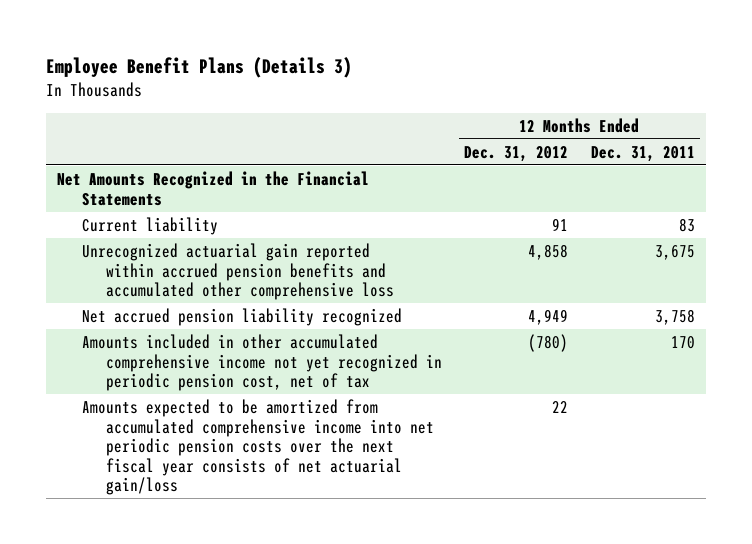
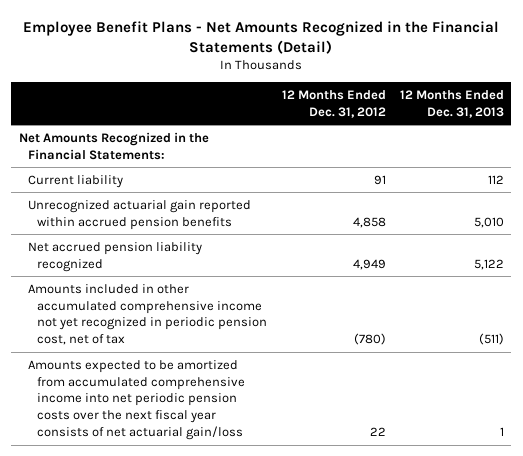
- Employee Benefit Plans (Details 3)
+ Employee Benefit Plans - Net Amounts Recognized in the Financial Statements (Detail)
- | 12 Months Ended Dec. 31, 2012 | 12 Months Ended Dec. 31, 2011
+ | 12 Months Ended Dec. 31, 2012 | 12 Months Ended Dec. 31, 2013
- Net Amounts Recognized in the Financial Statements
+ Net Amounts Recognized in the Financial Statements:
- Unrecognized actuarial gain reported within accrued pension benefits and accumulated other comprehensive loss | 4,858 | 3,675
+ Unrecognized actuarial gain reported within accrued pension benefits | 4,858 | 5,010

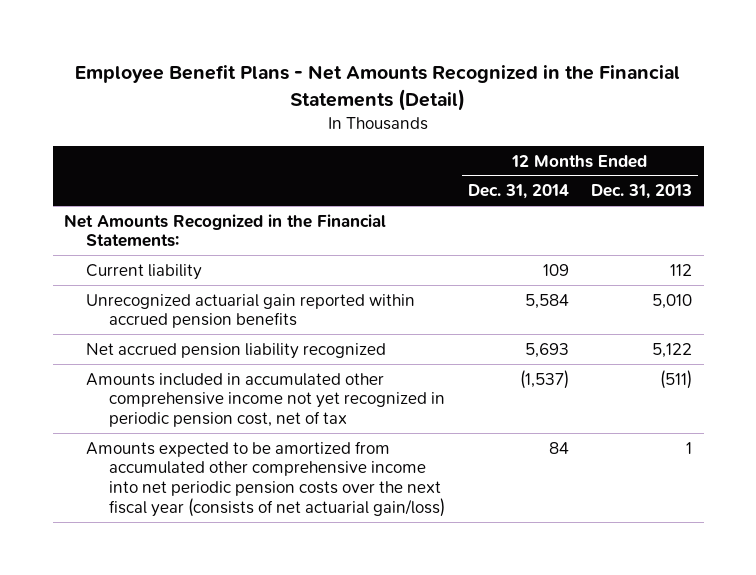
- | 12 Months Ended Dec. 31, 2012 | 12 Months Ended Dec. 31, 2013
+ | 12 Months Ended Dec. 31, 2014 | 12 Months Ended Dec. 31, 2013
- Amounts included in other accumulated comprehensive income not yet recognized in periodic pension cost, net of tax | (780) | (511)
- Amounts expected to be amortized from accumulated comprehensive income into net periodic pension costs over the next fiscal year consists of net actuarial gain/loss | 22 | 1
+ Amounts included in accumulated other comprehensive income not yet recognized in periodic pension cost, net of tax | (1,537) | (511)
+ Amounts expected to be amortized from accumulated other comprehensive income into net periodic pension costs over the next fiscal year (consists of net actuarial gain/loss) | 84 | 1

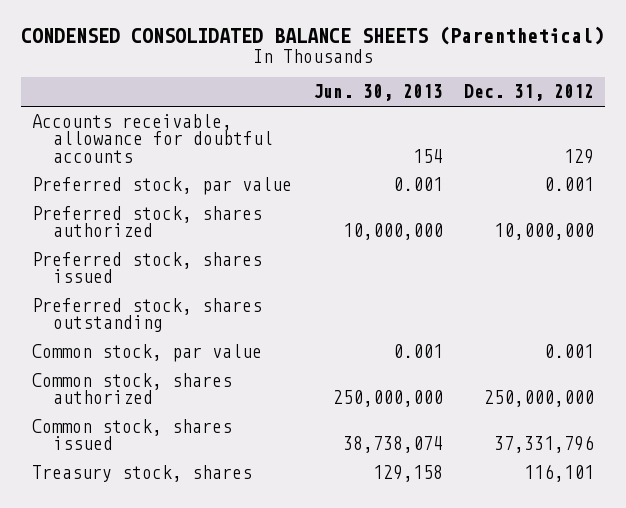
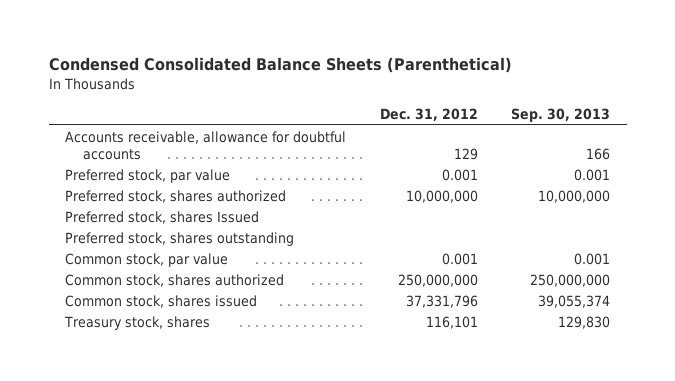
- CONDENSED CONSOLIDATED BALANCE SHEETS (Parenthetical)
+ Condensed Consolidated Balance Sheets (Parenthetical)
- | Jun. 30, 2013 | Dec. 31, 2012
+ | Dec. 31, 2012 | Sep. 30, 2013
- Preferred stock, shares issued
+ Preferred stock, shares Issued

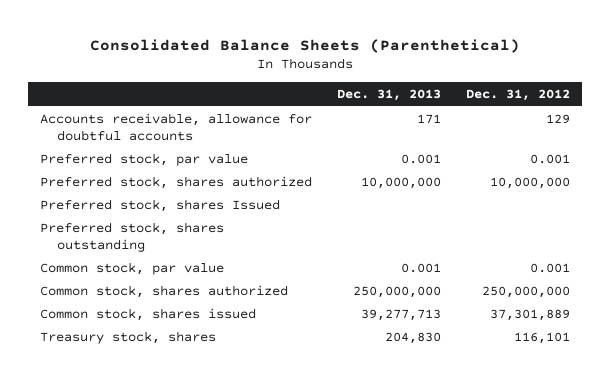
- Condensed Consolidated Balance Sheets (Parenthetical)
+ Consolidated Balance Sheets (Parenthetical)
- | Dec. 31, 2012 | Sep. 30, 2013
+ | Dec. 31, 2013 | Dec. 31, 2012
- Common stock, shares issued | 37,331,796 | 39,055,374
+ Common stock, shares issued | 39,277,713 | 37,301,889

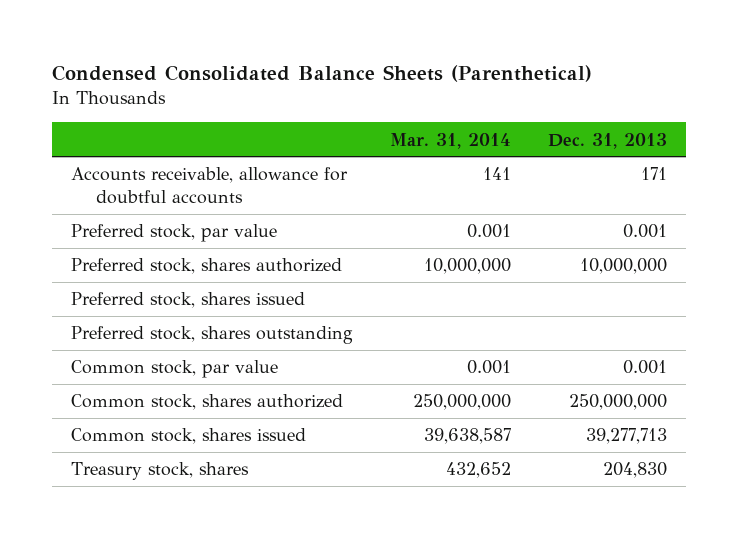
- Consolidated Balance Sheets (Parenthetical)
+ Condensed Consolidated Balance Sheets (Parenthetical)
- | Dec. 31, 2013 | Dec. 31, 2012
+ | Mar. 31, 2014 | Dec. 31, 2013
- Preferred stock, shares Issued
+ Preferred stock, shares issued

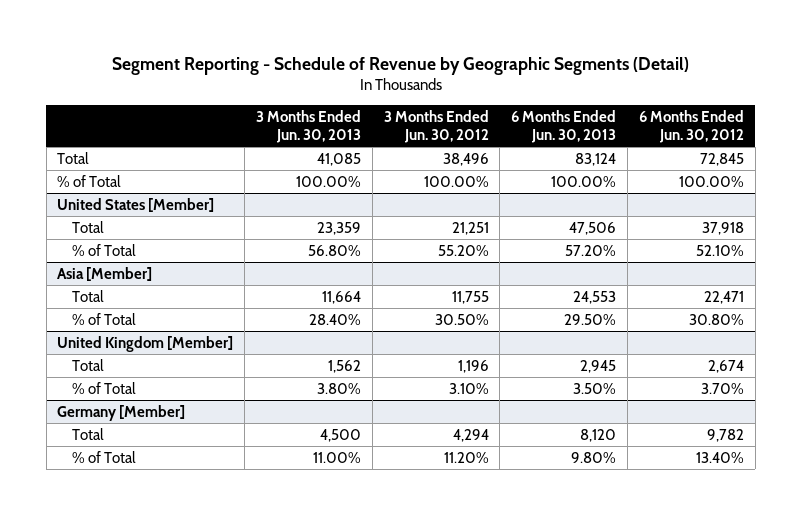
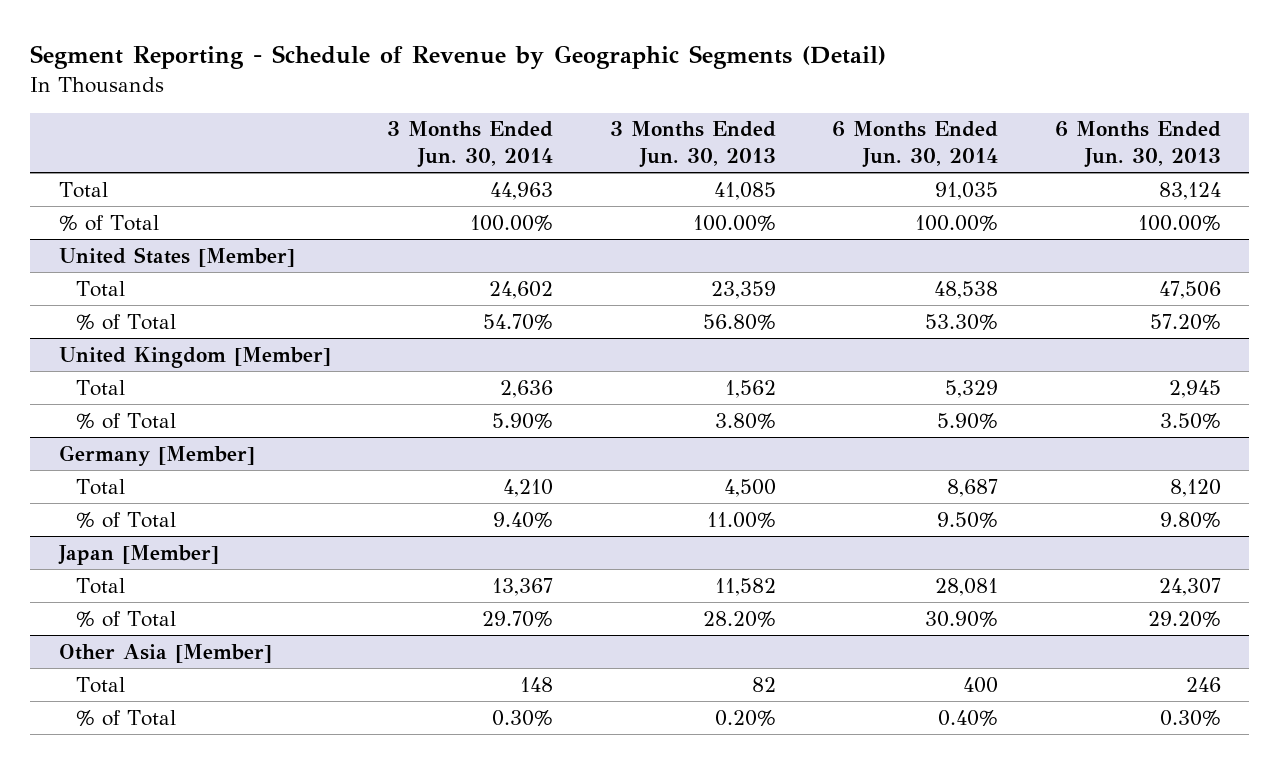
- | 3 Months Ended Jun. 30, 2013 | 3 Months Ended Jun. 30, 2012 | 6 Months Ended Jun. 30, 2013 | 6 Months Ended Jun. 30, 2012
+ | 3 Months Ended Jun. 30, 2014 | 3 Months Ended Jun. 30, 2013 | 6 Months Ended Jun. 30, 2014 | 6 Months Ended Jun. 30, 2013
- Asia [Member]
- Total | 11,664 | 11,755 | 24,553 | 22,471
- % of Total | 28.40% | 30.50% | 29.50% | 30.80%
+ Japan [Member]
+ Total | 13,367 | 11,582 | 28,081 | 24,307
+ % of Total | 29.70% | 28.20% | 30.90% | 29.20%
+ Other Asia [Member]
+ Total | 148 | 82 | 400 | 246
+ % of Total | 0.30% | 0.20% | 0.40% | 0.30%

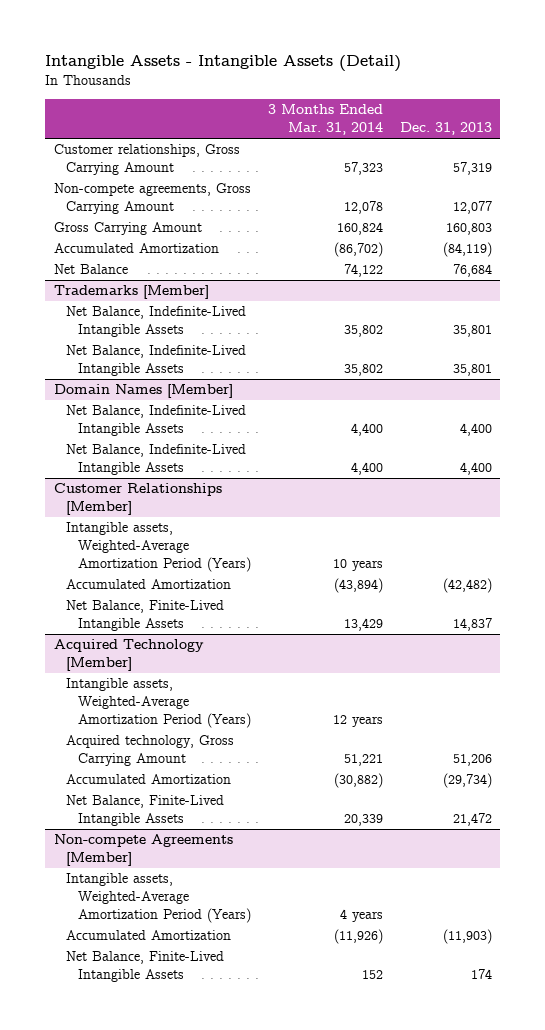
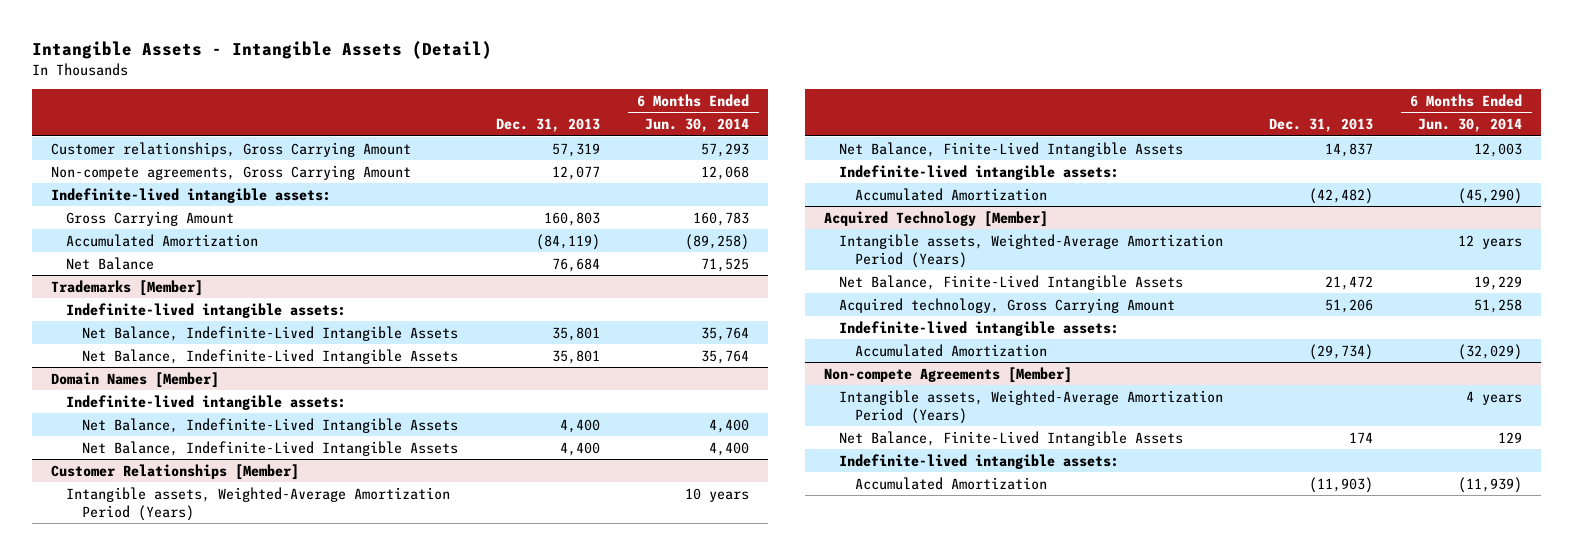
- | 3 Months Ended Mar. 31, 2014 | Dec. 31, 2013
+ | Dec. 31, 2013 | 6 Months Ended Jun. 30, 2014
+ Indefinite-lived intangible assets:
@ Trademarks [Member]
+ Indefinite-lived intangible assets:
@ Domain Names [Member]
+ Indefinite-lived intangible assets:
@ Customer Relationships [Member]
+ Indefinite-lived intangible assets:
moved down: Accumulated Amortization | (42,482) | (45,290)
@ Acquired Technology [Member]
moved up: Net Balance, Finite-Lived Intangible Assets | 21,472 | 19,229
+ Indefinite-lived intangible assets:
@ Non-compete Agreements [Member]
+ Indefinite-lived intangible assets:
moved down: Accumulated Amortization | (11,903) | (11,939)

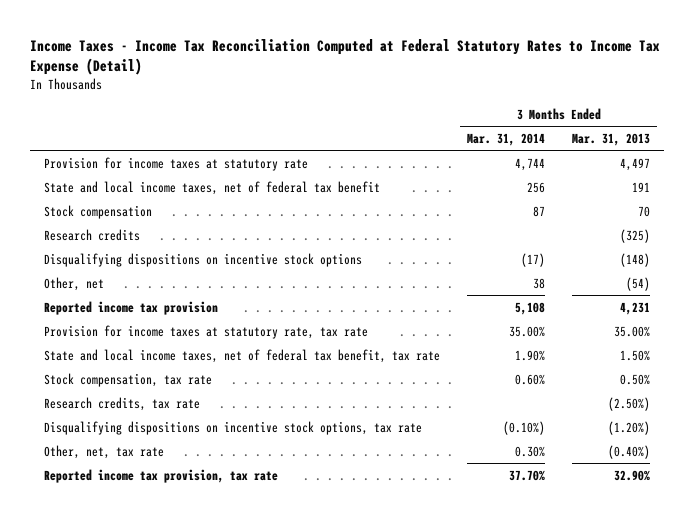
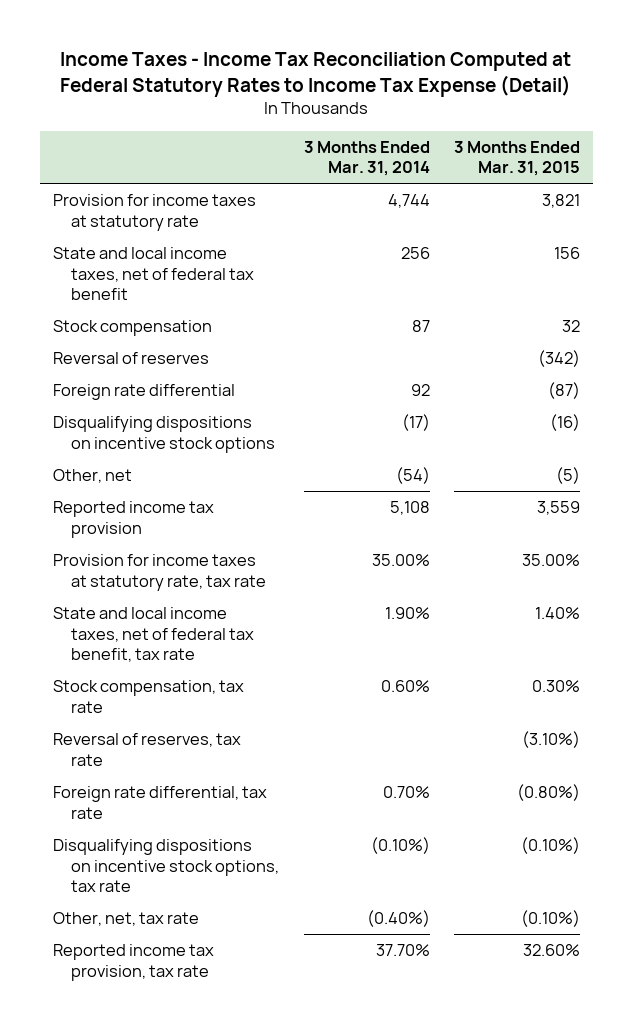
- | 3 Months Ended Mar. 31, 2014 | 3 Months Ended Mar. 31, 2013
+ | 3 Months Ended Mar. 31, 2014 | 3 Months Ended Mar. 31, 2015
- Research credits | | (325)
+ Reversal of reserves | | (342)
+ Foreign rate differential | 92 | (87)
- Other, net | 38 | (54)
+ Other, net | (54) | (5)
- Research credits, tax rate | | (2.50%)
+ Reversal of reserves, tax rate | | (3.10%)
+ Foreign rate differential, tax rate | 0.70% | (0.80%)
- Other, net, tax rate | 0.30% | (0.40%)
+ Other, net, tax rate | (0.40%) | (0.10%)

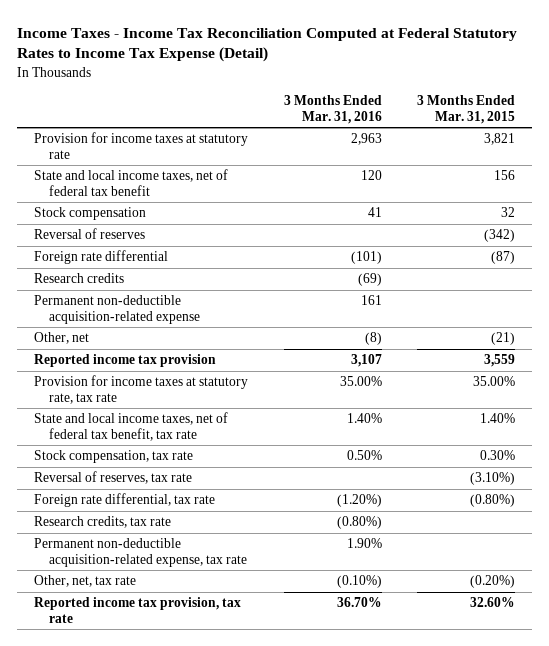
- | 3 Months Ended Mar. 31, 2014 | 3 Months Ended Mar. 31, 2015
+ | 3 Months Ended Mar. 31, 2016 | 3 Months Ended Mar. 31, 2015
- Disqualifying dispositions on incentive stock options | (17) | (16)
- Other, net | (54) | (5)
+ Research credits | (69) |
+ Permanent non-deductible acquisition-related expense | 161 |
+ Other, net | (8) | (21)
- Disqualifying dispositions on incentive stock options, tax rate | (0.10%) | (0.10%)
- Other, net, tax rate | (0.40%) | (0.10%)
+ Research credits, tax rate | (0.80%) |
+ Permanent non-deductible acquisition-related expense, tax rate | 1.90% |
+ Other, net, tax rate | (0.10%) | (0.20%)

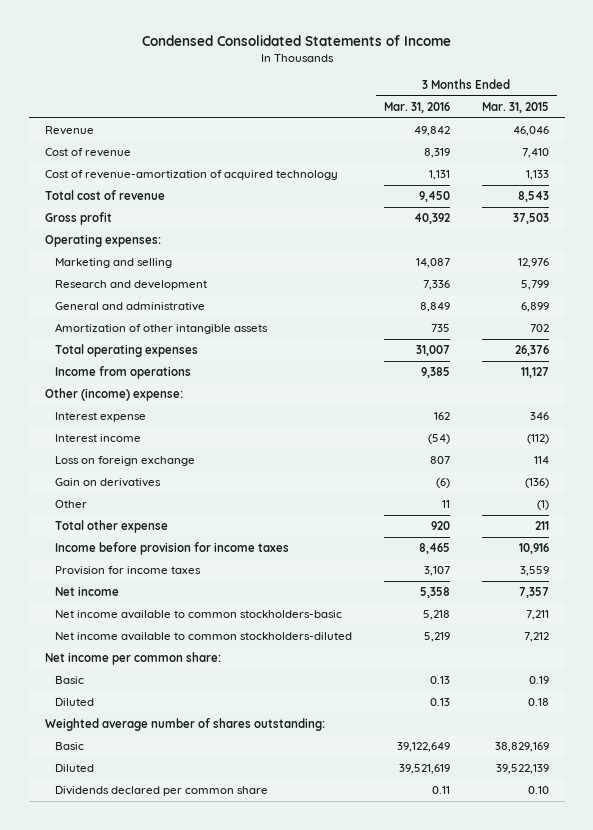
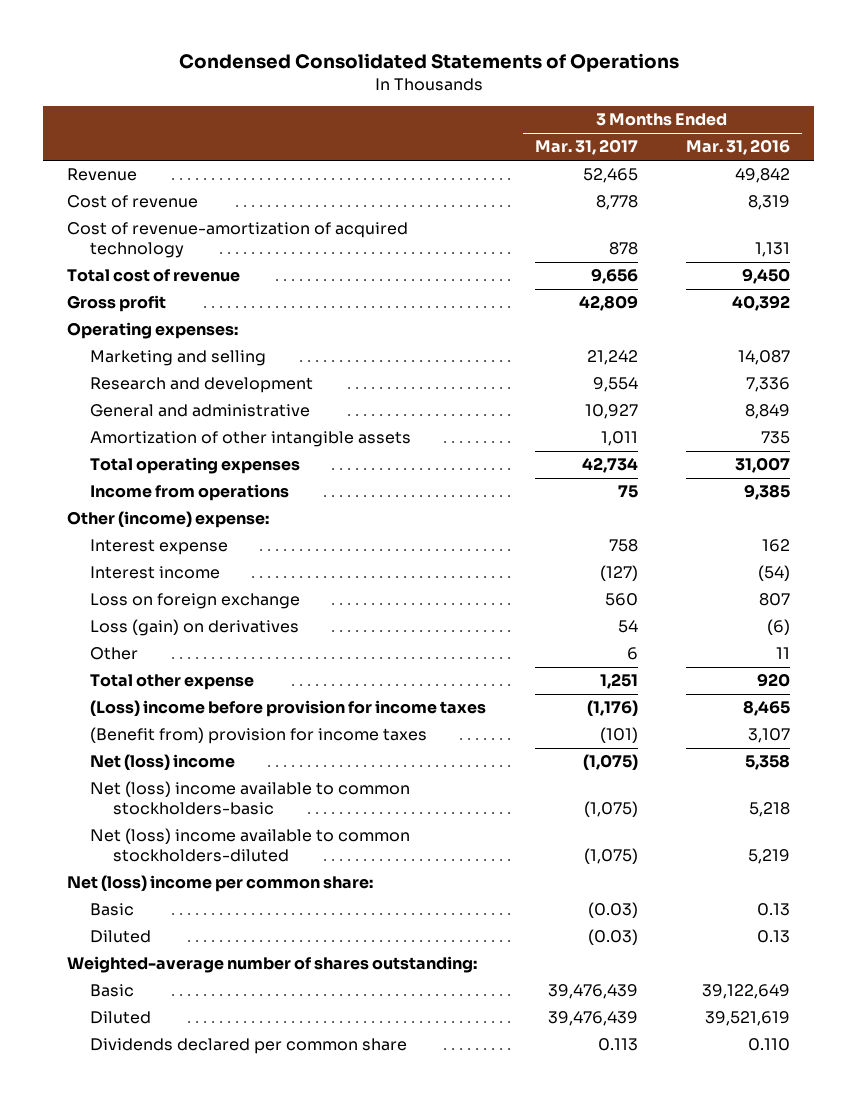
- Condensed Consolidated Statements of Income
+ Condensed Consolidated Statements of Operations
- | 3 Months Ended Mar. 31, 2016 | 3 Months Ended Mar. 31, 2015
+ | 3 Months Ended Mar. 31, 2017 | 3 Months Ended Mar. 31, 2016
- Gain on derivatives | (6) | (136)
+ Loss (gain) on derivatives | 54 | (6)
- Income before provision for income taxes | 8,465 | 10,916
- Provision for income taxes | 3,107 | 3,559
- Net income | 5,358 | 7,357
- Net income available to common stockholders-basic | 5,218 | 7,211
- Net income available to common stockholders-diluted | 5,219 | 7,212
- Net income per common share:
+ (Loss) income before provision for income taxes | (1,176) | 8,465
+ (Benefit from) provision for income taxes | (101) | 3,107
+ Net (loss) income | (1,075) | 5,358
+ Net (loss) income available to common stockholders-basic | (1,075) | 5,218
+ Net (loss) income available to common stockholders-diluted | (1,075) | 5,219
+ Net (loss) income per common share:
- Weighted average number of shares outstanding:
+ Weighted-average number of shares outstanding:
- Dividends declared per common share | 0.11 | 0.10
+ Dividends declared per common share | 0.113 | 0.110

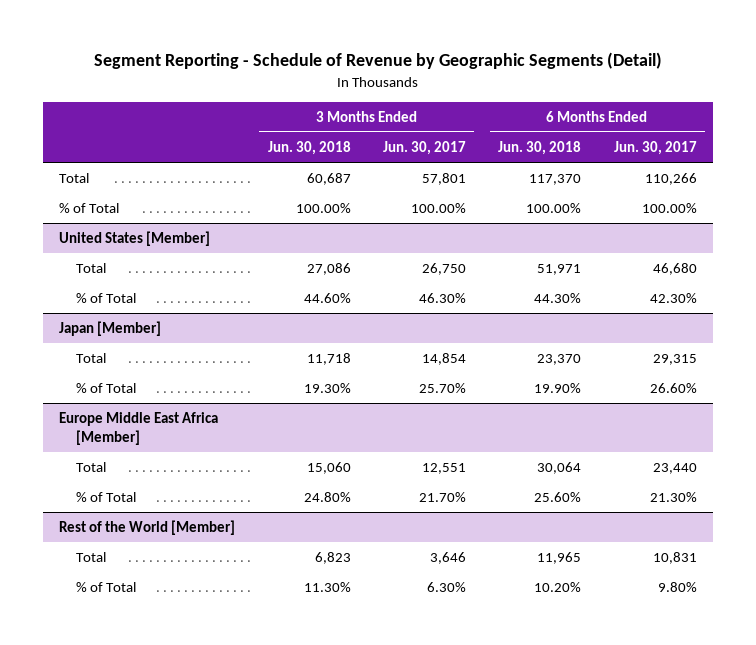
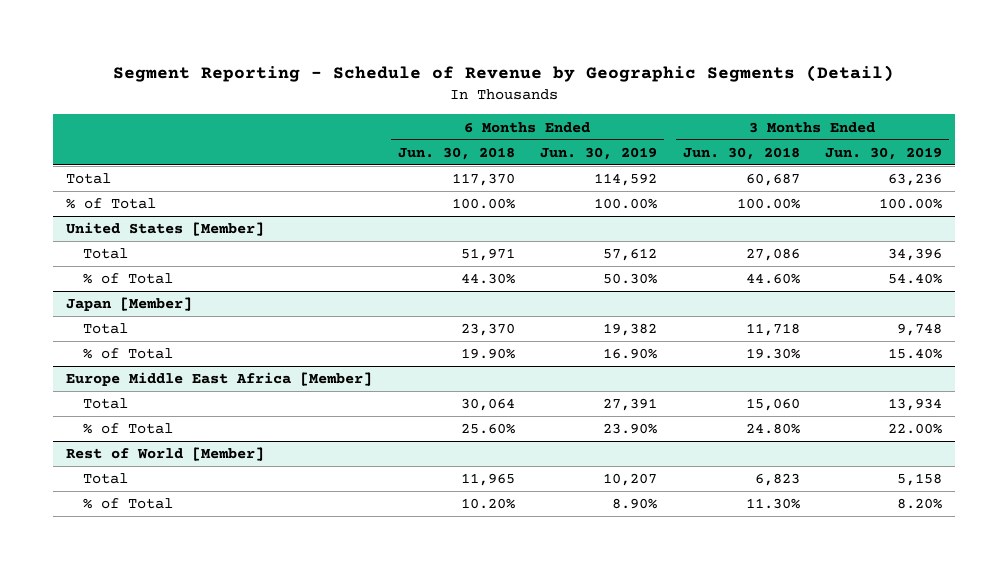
- | 3 Months Ended Jun. 30, 2018 | 3 Months Ended Jun. 30, 2017 | 6 Months Ended Jun. 30, 2018 | 6 Months Ended Jun. 30, 2017
+ | 6 Months Ended Jun. 30, 2018 | 6 Months Ended Jun. 30, 2019 | 3 Months Ended Jun. 30, 2018 | 3 Months Ended Jun. 30, 2019
- Rest of the World [Member]
+ Rest of World [Member]

